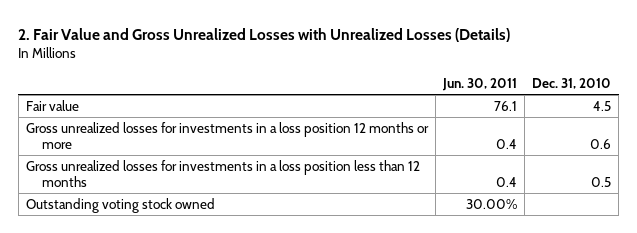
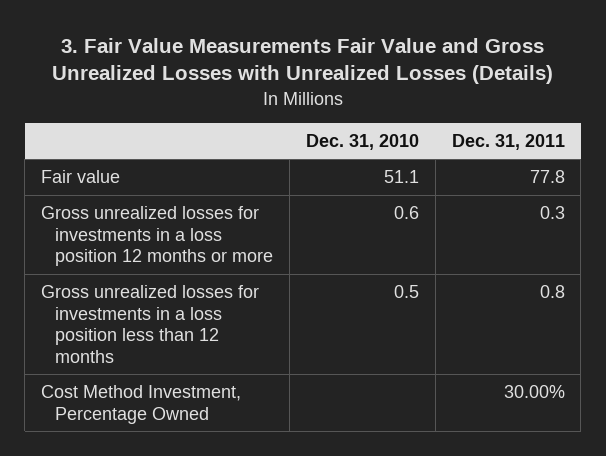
- 2. Fair Value and Gross Unrealized Losses with Unrealized Losses (Details)
+ 3. Fair Value Measurements Fair Value and Gross Unrealized Losses with Unrealized Losses (Details)
- | Jun. 30, 2011 | Dec. 31, 2010
+ | Dec. 31, 2010 | Dec. 31, 2011
- Fair value | 76.1 | 4.5
+ Fair value | 51.1 | 77.8
- Outstanding voting stock owned | 30.00% |
+ Cost Method Investment, Percentage Owned | | 30.00%

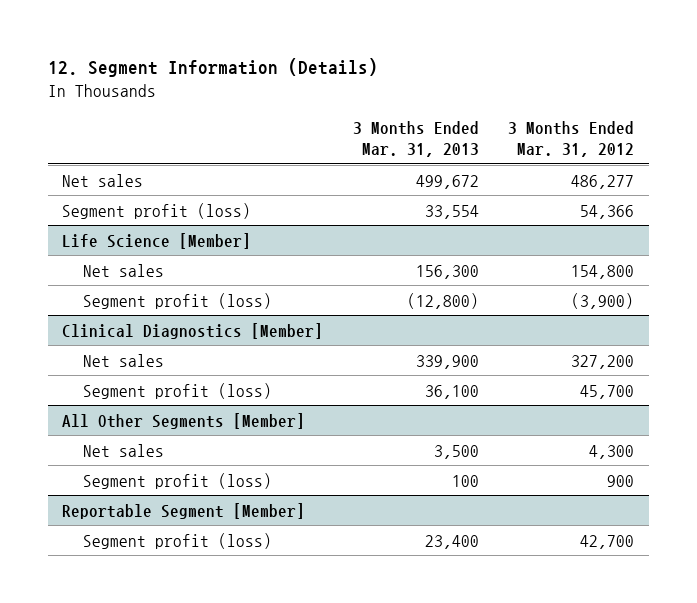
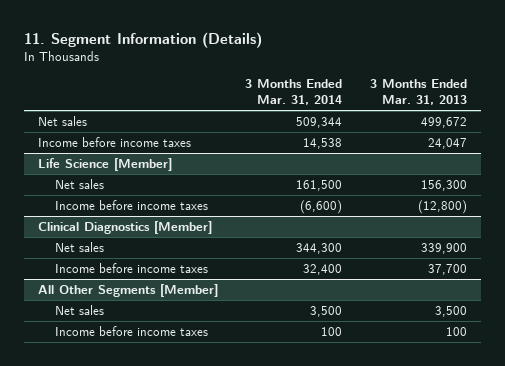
- 12. Segment Information (Details)
+ 11. Segment Information (Details)
- | 3 Months Ended Mar. 31, 2013 | 3 Months Ended Mar. 31, 2012
+ | 3 Months Ended Mar. 31, 2014 | 3 Months Ended Mar. 31, 2013
- Segment profit (loss) | 33,554 | 54,366
+ Income before income taxes | 14,538 | 24,047
@ Life Science [Member]
- Segment profit (loss) | (12,800) | (3,900)
+ Income before income taxes | (6,600) | (12,800)
@ Clinical Diagnostics [Member]
- Segment profit (loss) | 36,100 | 45,700
+ Income before income taxes | 32,400 | 37,700
@ All Other Segments [Member]
- Segment profit (loss) | 100 | 900
- Reportable Segment [Member]
- Segment profit (loss) | 23,400 | 42,700
@ All Other Segments [Member]
+ Income before income taxes | 100 | 100

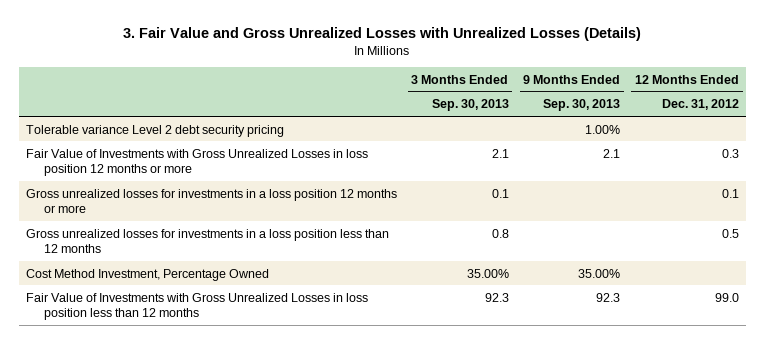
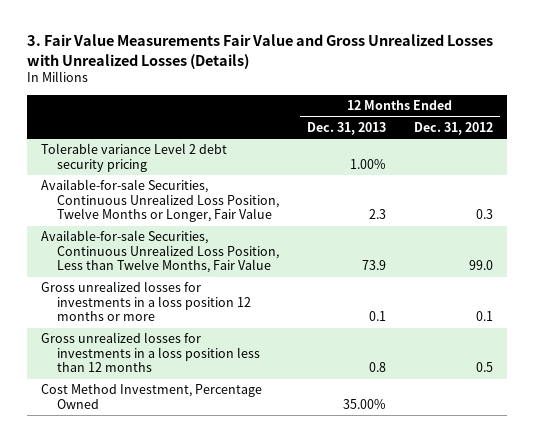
- 3. Fair Value and Gross Unrealized Losses with Unrealized Losses (Details)
+ 3. Fair Value Measurements Fair Value and Gross Unrealized Losses with Unrealized Losses (Details)
- | 3 Months Ended Sep. 30, 2013 | 9 Months Ended Sep. 30, 2013 | 12 Months Ended Dec. 31, 2012
+ | 12 Months Ended Dec. 31, 2013 | 12 Months Ended Dec. 31, 2012
- Fair Value of Investments with Gross Unrealized Losses in loss position 12 months or more | 2.1 | 2.1 | 0.3
+ Available-for-sale Securities, Continuous Unrealized Loss Position, Twelve Months or Longer, Fair Value | 2.3 | 0.3
+ Available-for-sale Securities, Continuous Unrealized Loss Position, Less than Twelve Months, Fair Value | 73.9 | 99.0
- Fair Value of Investments with Gross Unrealized Losses in loss position less than 12 months | 92.3 | 92.3 | 99.0

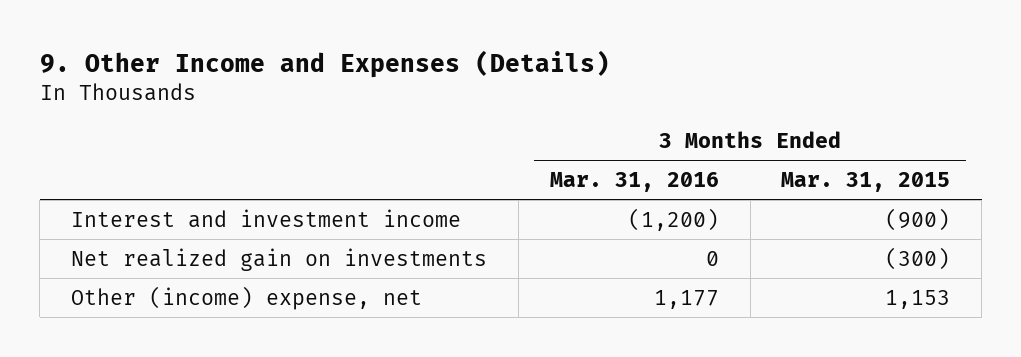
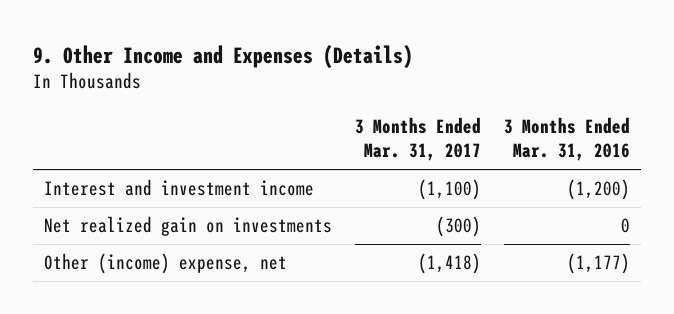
- | 3 Months Ended Mar. 31, 2016 | 3 Months Ended Mar. 31, 2015
+ | 3 Months Ended Mar. 31, 2017 | 3 Months Ended Mar. 31, 2016
- Other (income) expense, net | 1,177 | 1,153
+ Other (income) expense, net | (1,418) | (1,177)

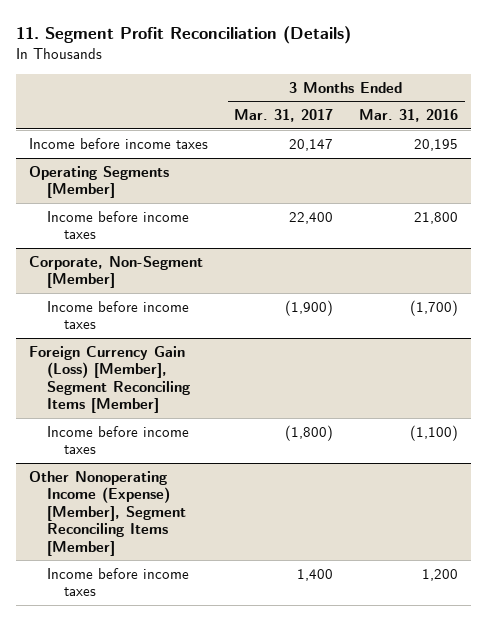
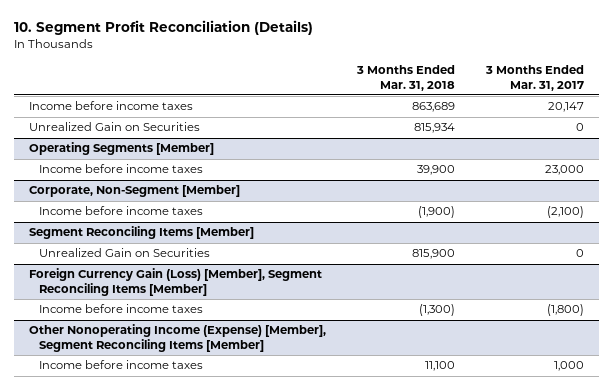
- 11. Segment Profit Reconciliation (Details)
+ 10. Segment Profit Reconciliation (Details)
- | 3 Months Ended Mar. 31, 2017 | 3 Months Ended Mar. 31, 2016
+ | 3 Months Ended Mar. 31, 2018 | 3 Months Ended Mar. 31, 2017
+ Unrealized Gain on Securities | 815,934 | 0
@ Operating Segments [Member]
- Income before income taxes | 22,400 | 21,800
+ Income before income taxes | 39,900 | 23,000
@ Corporate, Non-Segment [Member]
- Income before income taxes | (1,900) | (1,700)
+ Income before income taxes | (1,900) | (2,100)
+ Segment Reconciling Items [Member]
+ Unrealized Gain on Securities | 815,900 | 0
@ Other Nonoperating Income (Expense) [Member], Segment Reconciling Items [Member]
- Income before income taxes | 1,400 | 1,200
+ Income before income taxes | 11,100 | 1,000

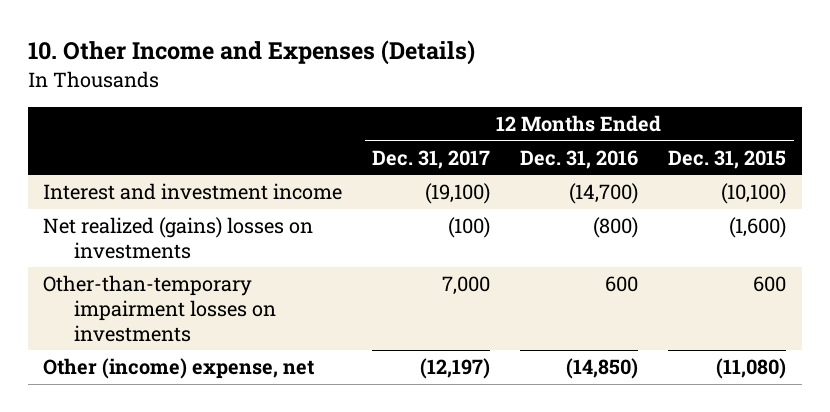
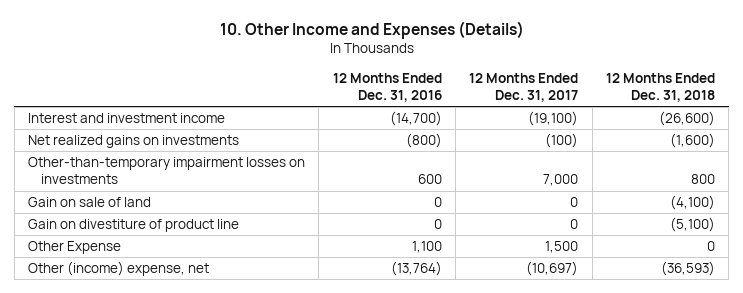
- | 12 Months Ended Dec. 31, 2017 | 12 Months Ended Dec. 31, 2016 | 12 Months Ended Dec. 31, 2015
+ | 12 Months Ended Dec. 31, 2016 | 12 Months Ended Dec. 31, 2017 | 12 Months Ended Dec. 31, 2018
- Net realized (gains) losses on investments | (100) | (800) | (1,600)
+ Net realized gains on investments | (800) | (100) | (1,600)
- Other (income) expense, net | (12,197) | (14,850) | (11,080)
+ Gain on sale of land | 0 | 0 | (4,100)
+ Gain on divestiture of product line | 0 | 0 | (5,100)
+ Other Expense | 1,100 | 1,500 | 0
+ Other (income) expense, net | (13,764) | (10,697) | (36,593)

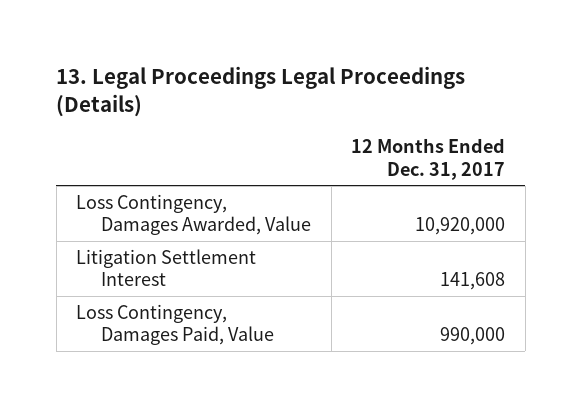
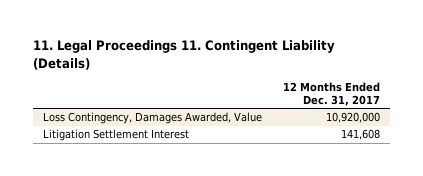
- 13. Legal Proceedings Legal Proceedings (Details)
+ 11. Legal Proceedings 11. Contingent Liability (Details)
- Loss Contingency, Damages Paid, Value | 990,000

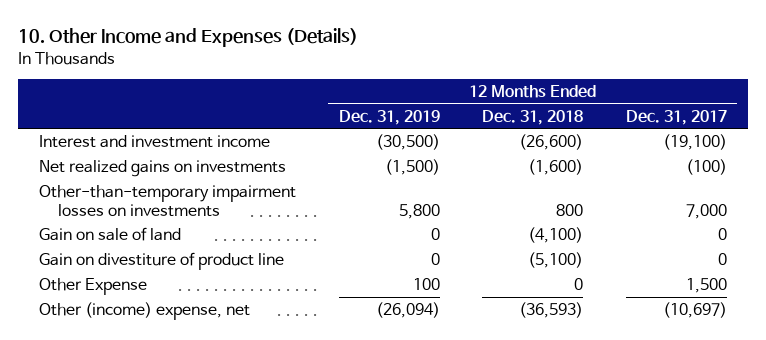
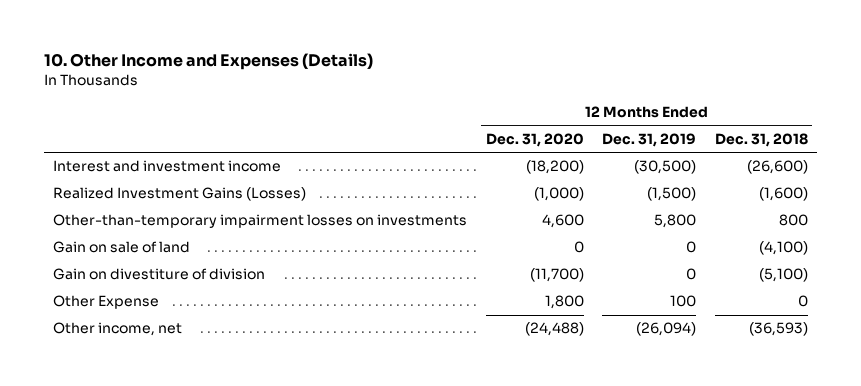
- | 12 Months Ended Dec. 31, 2019 | 12 Months Ended Dec. 31, 2018 | 12 Months Ended Dec. 31, 2017
+ | 12 Months Ended Dec. 31, 2020 | 12 Months Ended Dec. 31, 2019 | 12 Months Ended Dec. 31, 2018
- Net realized gains on investments | (1,500) | (1,600) | (100)
+ Realized Investment Gains (Losses) | (1,000) | (1,500) | (1,600)
- Gain on divestiture of product line | 0 | (5,100) | 0
+ Gain on divestiture of division | (11,700) | 0 | (5,100)
- Other (income) expense, net | (26,094) | (36,593) | (10,697)
+ Other income, net | (24,488) | (26,094) | (36,593)

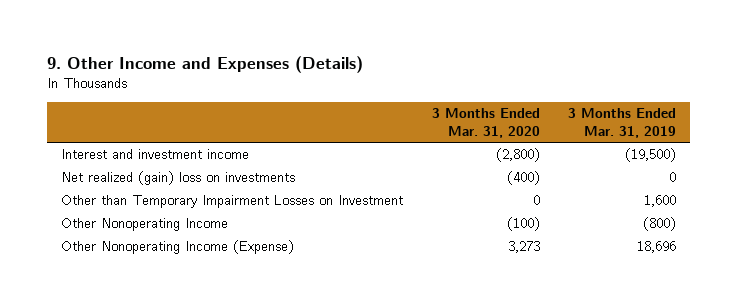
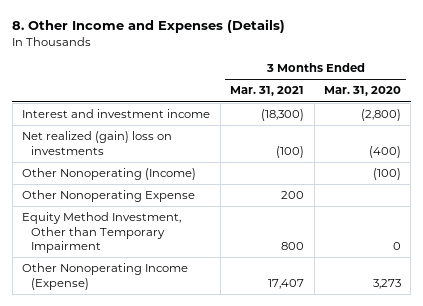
- 9. Other Income and Expenses (Details)
+ 8. Other Income and Expenses (Details)
- | 3 Months Ended Mar. 31, 2020 | 3 Months Ended Mar. 31, 2019
+ | 3 Months Ended Mar. 31, 2021 | 3 Months Ended Mar. 31, 2020
- Other than Temporary Impairment Losses on Investment | 0 | 1,600
- Other Nonoperating Income | (100) | (800)
+ Other Nonoperating (Income) | | (100)
+ Other Nonoperating Expense | 200 |
+ Equity Method Investment, Other than Temporary Impairment | 800 | 0

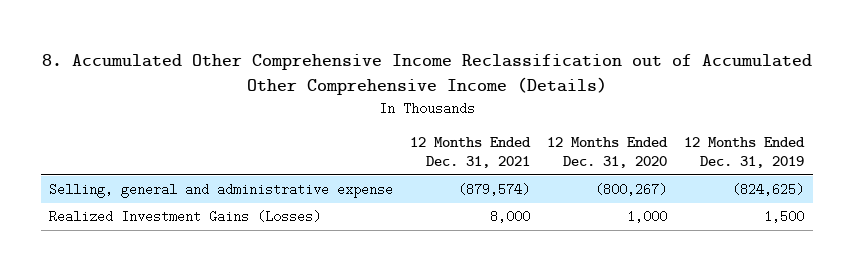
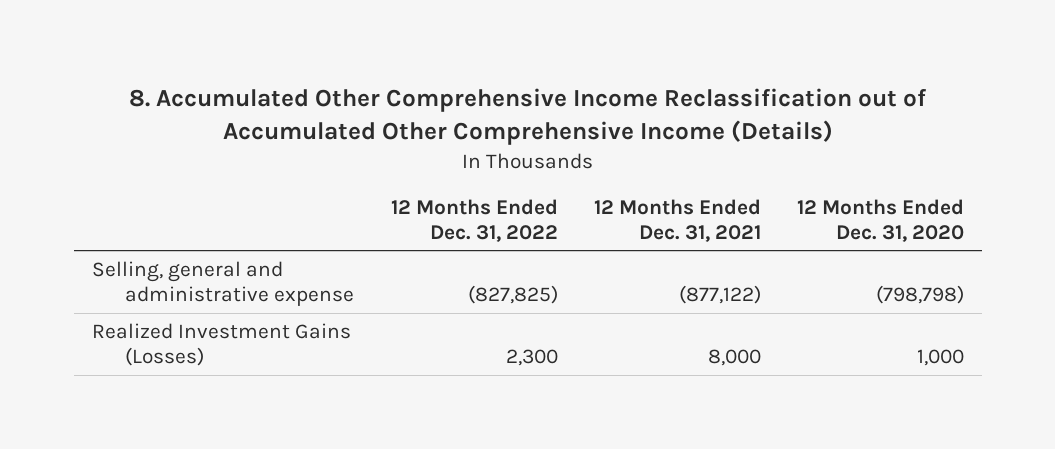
- | 12 Months Ended Dec. 31, 2021 | 12 Months Ended Dec. 31, 2020 | 12 Months Ended Dec. 31, 2019
+ | 12 Months Ended Dec. 31, 2022 | 12 Months Ended Dec. 31, 2021 | 12 Months Ended Dec. 31, 2020
- Selling, general and administrative expense | (879,574) | (800,267) | (824,625)
+ Selling, general and administrative expense | (827,825) | (877,122) | (798,798)

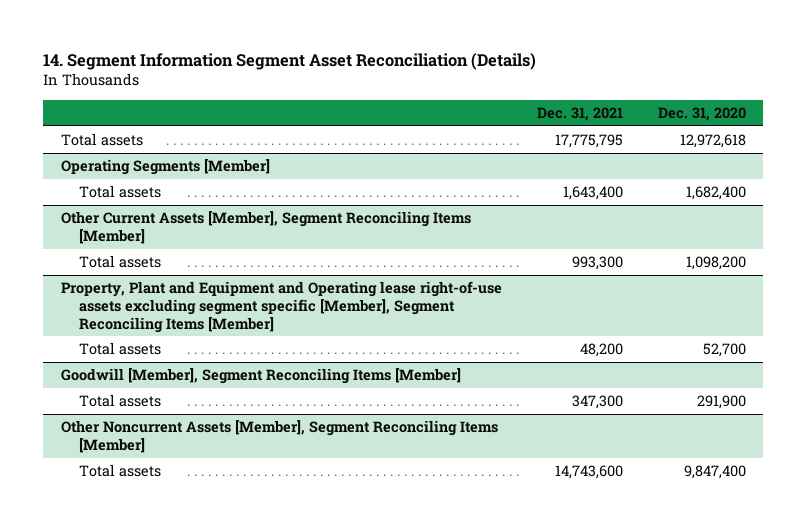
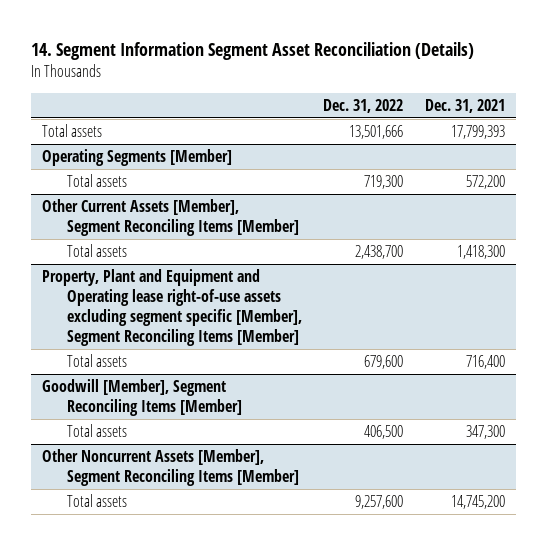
- | Dec. 31, 2021 | Dec. 31, 2020
+ | Dec. 31, 2022 | Dec. 31, 2021
- Total assets | 17,775,795 | 12,972,618
+ Total assets | 13,501,666 | 17,799,393
@ Operating Segments [Member]
- Total assets | 1,643,400 | 1,682,400
+ Total assets | 719,300 | 572,200
@ Other Current Assets [Member], Segment Reconciling Items [Member]
- Total assets | 993,300 | 1,098,200
+ Total assets | 2,438,700 | 1,418,300
@ Property, Plant and Equipment and Operating lease right-of-use assets excluding segment specific [Member], Segment Reconciling Items [Member]
- Total assets | 48,200 | 52,700
+ Total assets | 679,600 | 716,400
@ Other Noncurrent Assets [Member], Segment Reconciling Items [Member]
- Total assets | 14,743,600 | 9,847,400
+ Total assets | 9,257,600 | 14,745,200

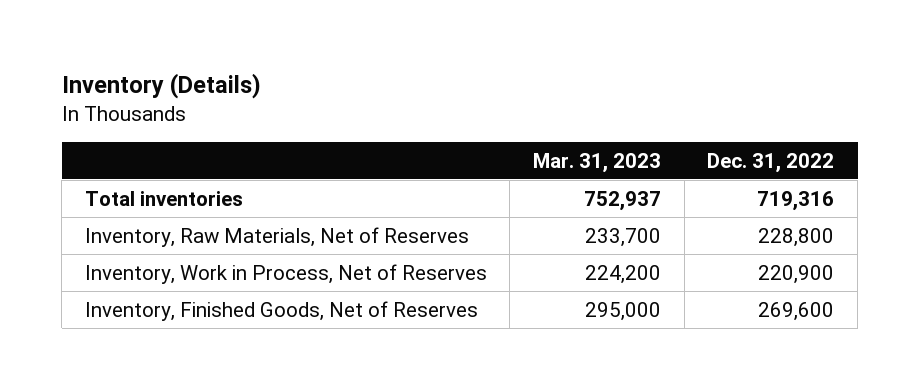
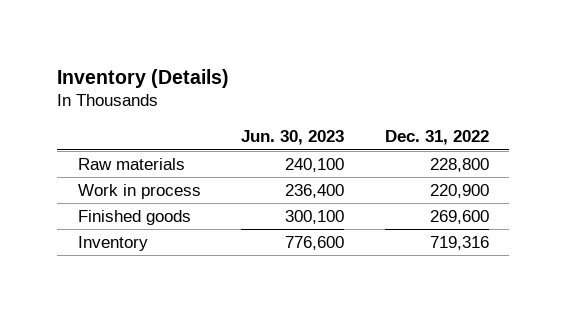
- | Mar. 31, 2023 | Dec. 31, 2022
+ | Jun. 30, 2023 | Dec. 31, 2022
- Total inventories | 752,937 | 719,316
- Inventory, Raw Materials, Net of Reserves | 233,700 | 228,800
- Inventory, Work in Process, Net of Reserves | 224,200 | 220,900
- Inventory, Finished Goods, Net of Reserves | 295,000 | 269,600
+ Raw materials | 240,100 | 228,800
+ Work in process | 236,400 | 220,900
+ Finished goods | 300,100 | 269,600
+ Inventory | 776,600 | 719,316

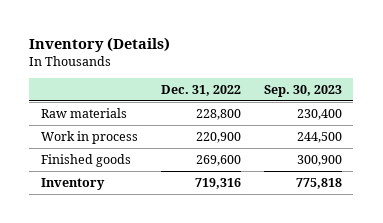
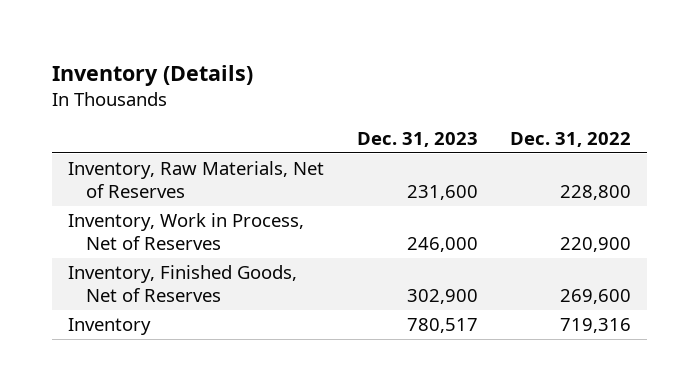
- | Dec. 31, 2022 | Sep. 30, 2023
+ | Dec. 31, 2023 | Dec. 31, 2022
- Raw materials | 228,800 | 230,400
- Work in process | 220,900 | 244,500
- Finished goods | 269,600 | 300,900
+ Inventory, Raw Materials, Net of Reserves | 231,600 | 228,800
+ Inventory, Work in Process, Net of Reserves | 246,000 | 220,900
+ Inventory, Finished Goods, Net of Reserves | 302,900 | 269,600

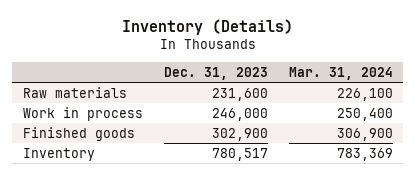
- | Dec. 31, 2023 | Dec. 31, 2022
+ | Dec. 31, 2023 | Mar. 31, 2024
- Inventory, Raw Materials, Net of Reserves | 231,600 | 228,800
- Inventory, Work in Process, Net of Reserves | 246,000 | 220,900
- Inventory, Finished Goods, Net of Reserves | 302,900 | 269,600
+ Raw materials | 231,600 | 226,100
+ Work in process | 246,000 | 250,400
+ Finished goods | 302,900 | 306,900

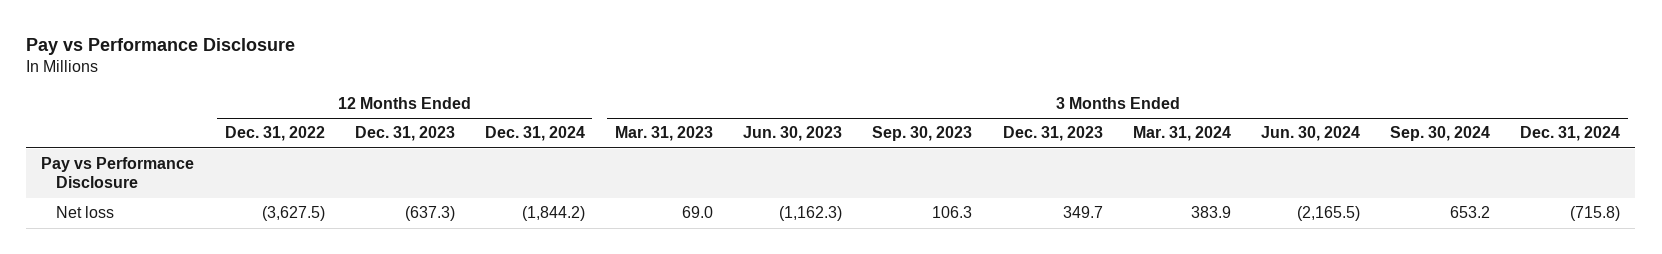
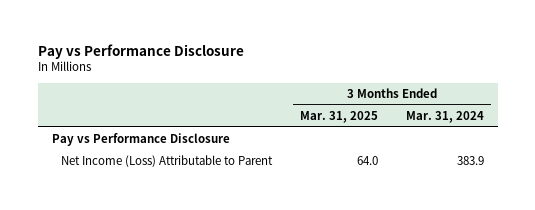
- | 12 Months Ended Dec. 31, 2022 | 12 Months Ended Dec. 31, 2023 | 12 Months Ended Dec. 31, 2024 | 3 Months Ended Mar. 31, 2023 | 3 Months Ended Jun. 30, 2023 | 3 Months Ended Sep. 30, 2023 | 3 Months Ended Dec. 31, 2023 | 3 Months Ended Mar. 31, 2024 | 3 Months Ended Jun. 30, 2024 | 3 Months Ended Sep. 30, 2024 | 3 Months Ended Dec. 31, 2024
+ | 3 Months Ended Mar. 31, 2025 | 3 Months Ended Mar. 31, 2024
- Net loss | (3,627.5) | (637.3) | (1,844.2) | 69.0 | (1,162.3) | 106.3 | 349.7 | 383.9 | (2,165.5) | 653.2 | (715.8)
+ Net Income (Loss) Attributable to Parent | 64.0 | 383.9

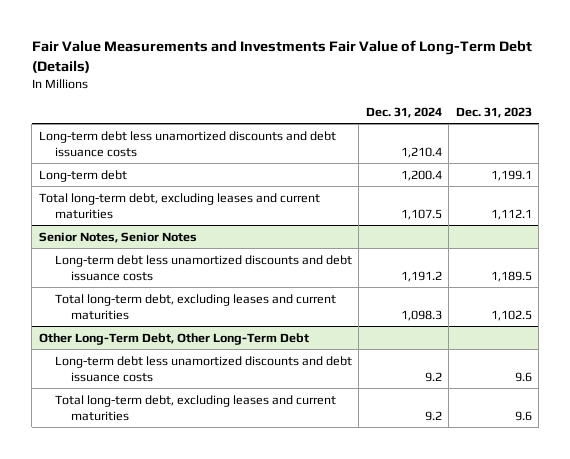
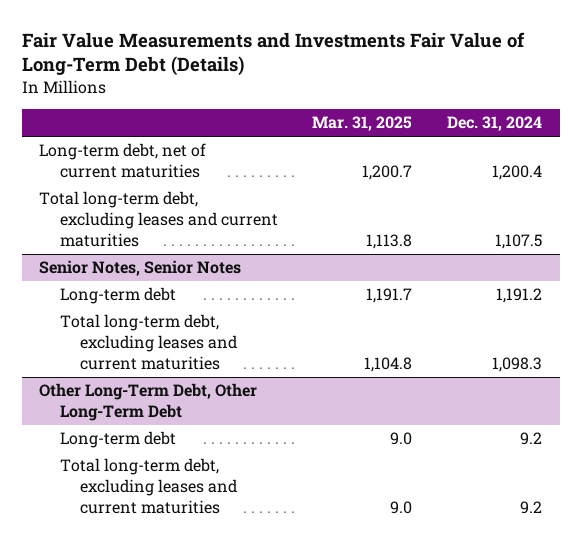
- | Dec. 31, 2024 | Dec. 31, 2023
+ | Mar. 31, 2025 | Dec. 31, 2024
- Long-term debt less unamortized discounts and debt issuance costs | 1,210.4 |
- Long-term debt | 1,200.4 | 1,199.1
+ Long-term debt, net of current maturities | 1,200.7 | 1,200.4
@ Senior Notes, Senior Notes
- Long-term debt less unamortized discounts and debt issuance costs | 1,191.2 | 1,189.5
+ Long-term debt | 1,191.7 | 1,191.2
@ Other Long-Term Debt, Other Long-Term Debt
- Long-term debt less unamortized discounts and debt issuance costs | 9.2 | 9.6
+ Long-term debt | 9.0 | 9.2

